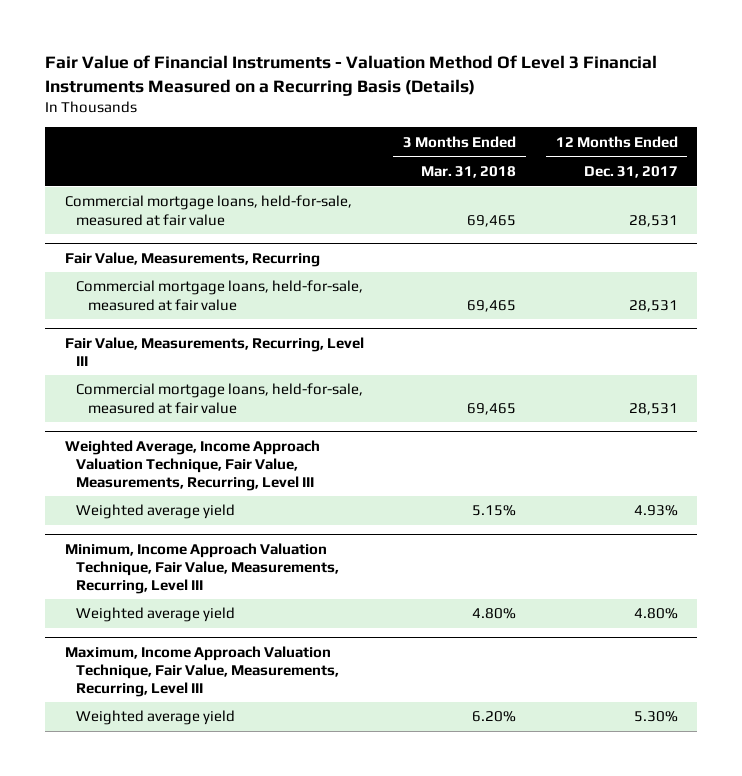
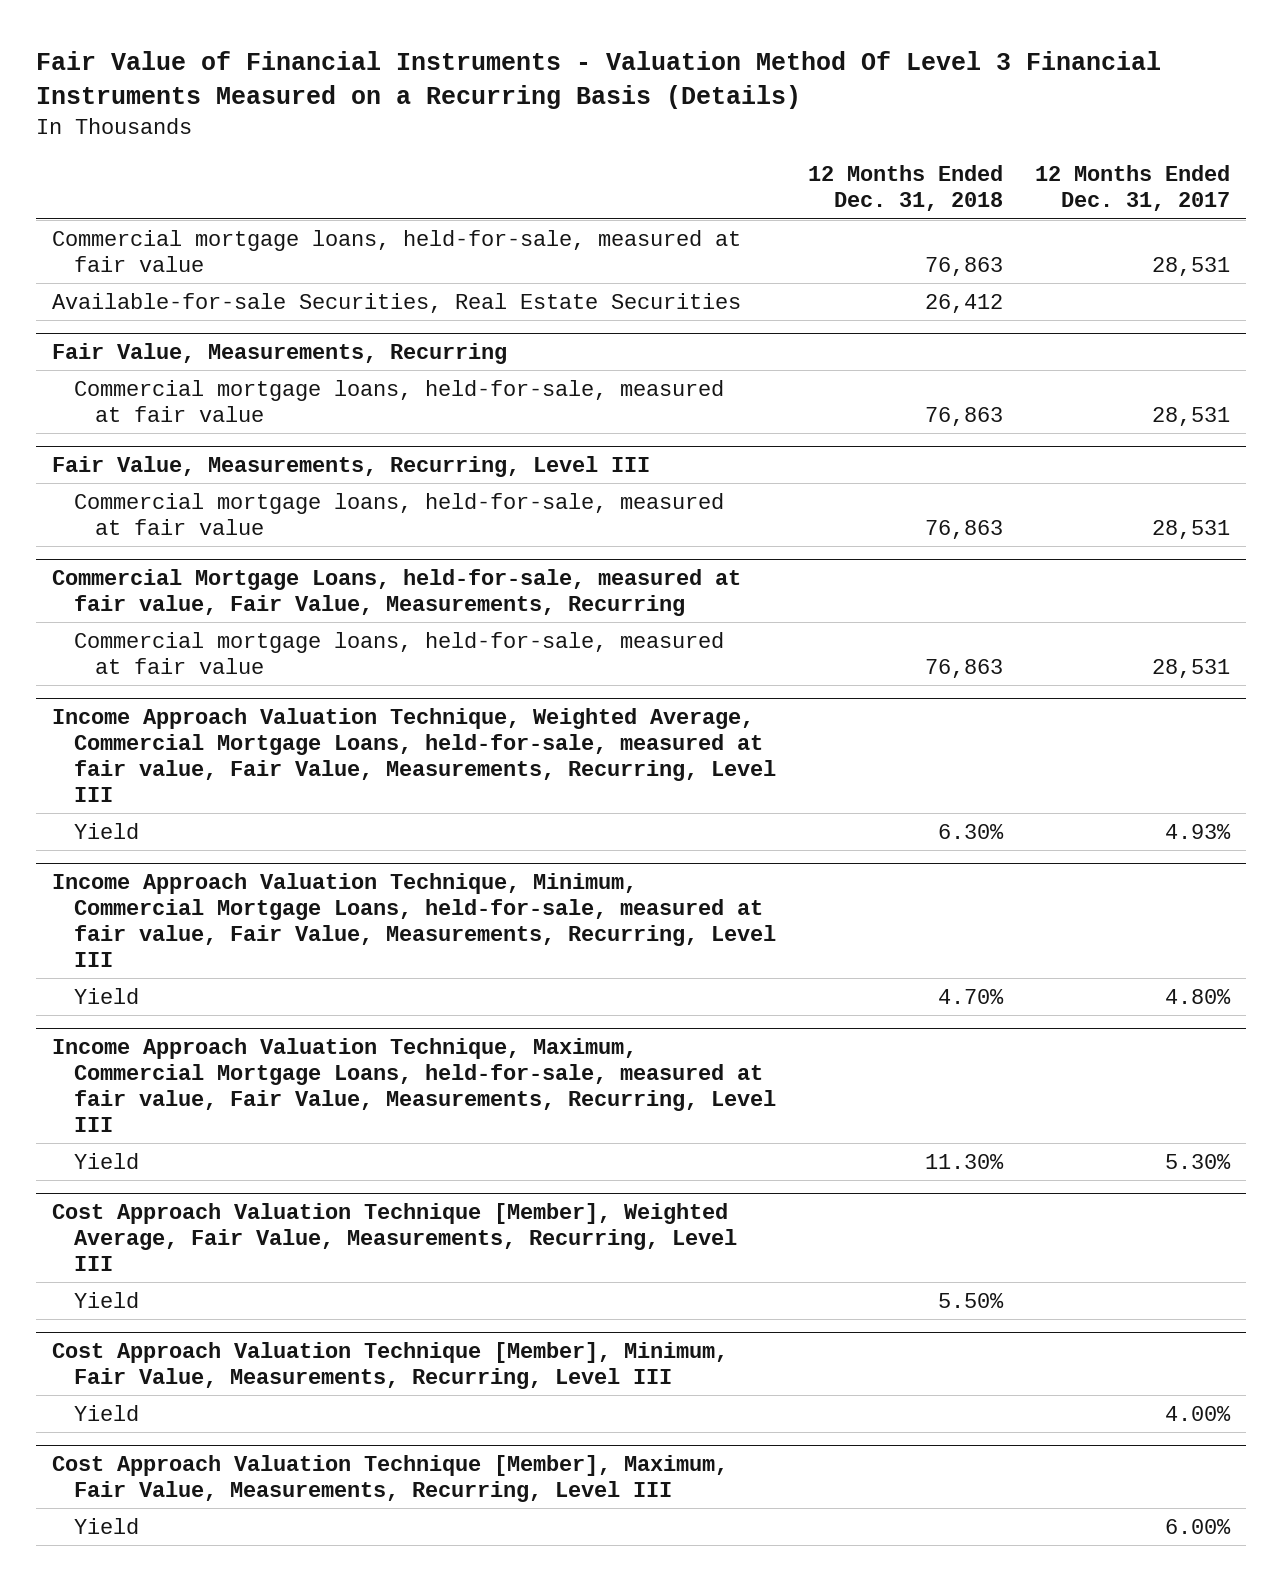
- | 3 Months Ended Mar. 31, 2018 | 12 Months Ended Dec. 31, 2017
+ | 12 Months Ended Dec. 31, 2018 | 12 Months Ended Dec. 31, 2017
+ Available-for-sale Securities, Real Estate Securities | 26,412 |
- Weighted Average, Income Approach Valuation Technique, Fair Value, Measurements, Recurring, Level III
- Weighted average yield | 5.15% | 4.93%
- Minimum, Income Approach Valuation Technique, Fair Value, Measurements, Recurring, Level III
- Weighted average yield | 4.80% | 4.80%
- Maximum, Income Approach Valuation Technique, Fair Value, Measurements, Recurring, Level III
- Weighted average yield | 6.20% | 5.30%
+ Commercial Mortgage Loans, held-for-sale, measured at fair value, Fair Value, Measurements, Recurring
+ Commercial mortgage loans, held-for-sale, measured at fair value | 76,863 | 28,531
+ Income Approach Valuation Technique, Weighted Average, Commercial Mortgage Loans, held-for-sale, measured at fair value, Fair Value, Measurements, Recurring, Level III
+ Yield | 6.30% | 4.93%
+ Income Approach Valuation Technique, Minimum, Commercial Mortgage Loans, held-for-sale, measured at fair value, Fair Value, Measurements, Recurring, Level III
+ Yield | 4.70% | 4.80%
+ Income Approach Valuation Technique, Maximum, Commercial Mortgage Loans, held-for-sale, measured at fair value, Fair Value, Measurements, Recurring, Level III
+ Yield | 11.30% | 5.30%
+ Cost Approach Valuation Technique [Member], Weighted Average, Fair Value, Measurements, Recurring, Level III
+ Yield | 5.50% |
+ Cost Approach Valuation Technique [Member], Minimum, Fair Value, Measurements, Recurring, Level III
+ Yield | | 4.00%
+ Cost Approach Valuation Technique [Member], Maximum, Fair Value, Measurements, Recurring, Level III
+ Yield | | 6.00%

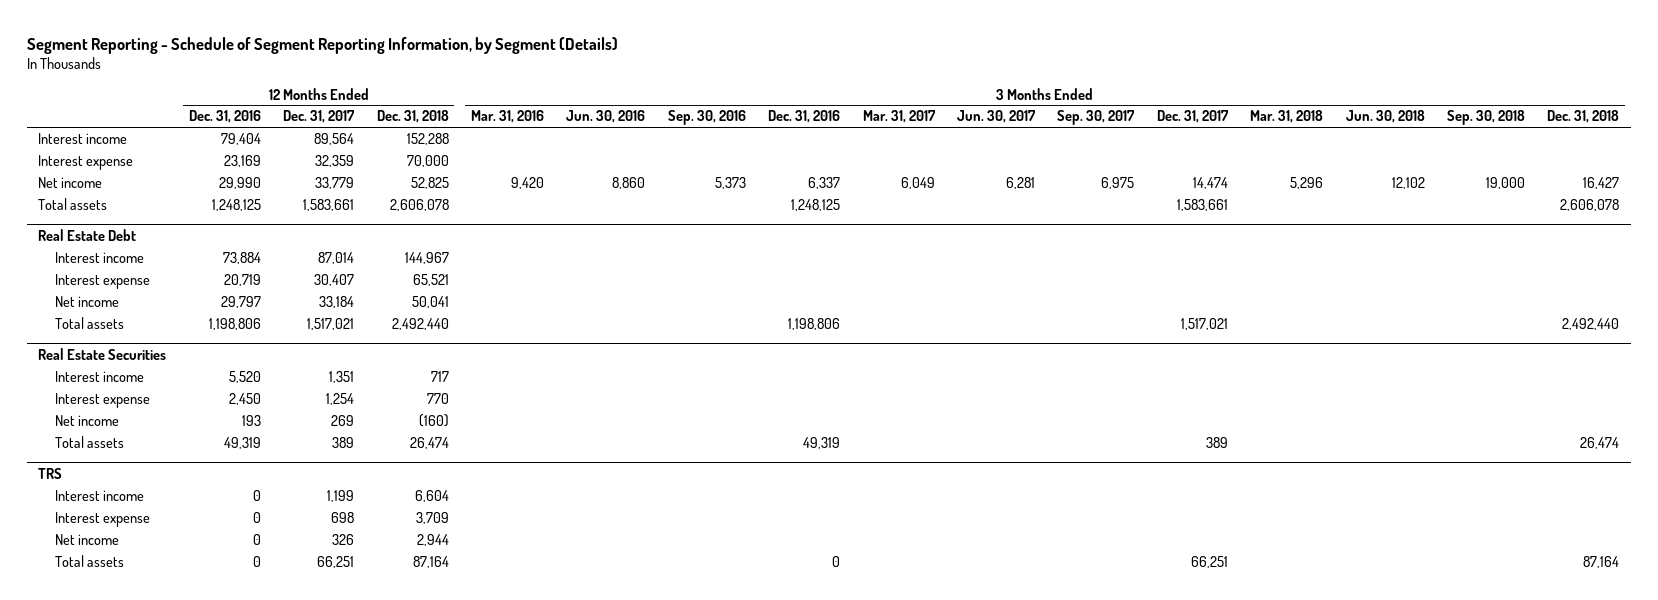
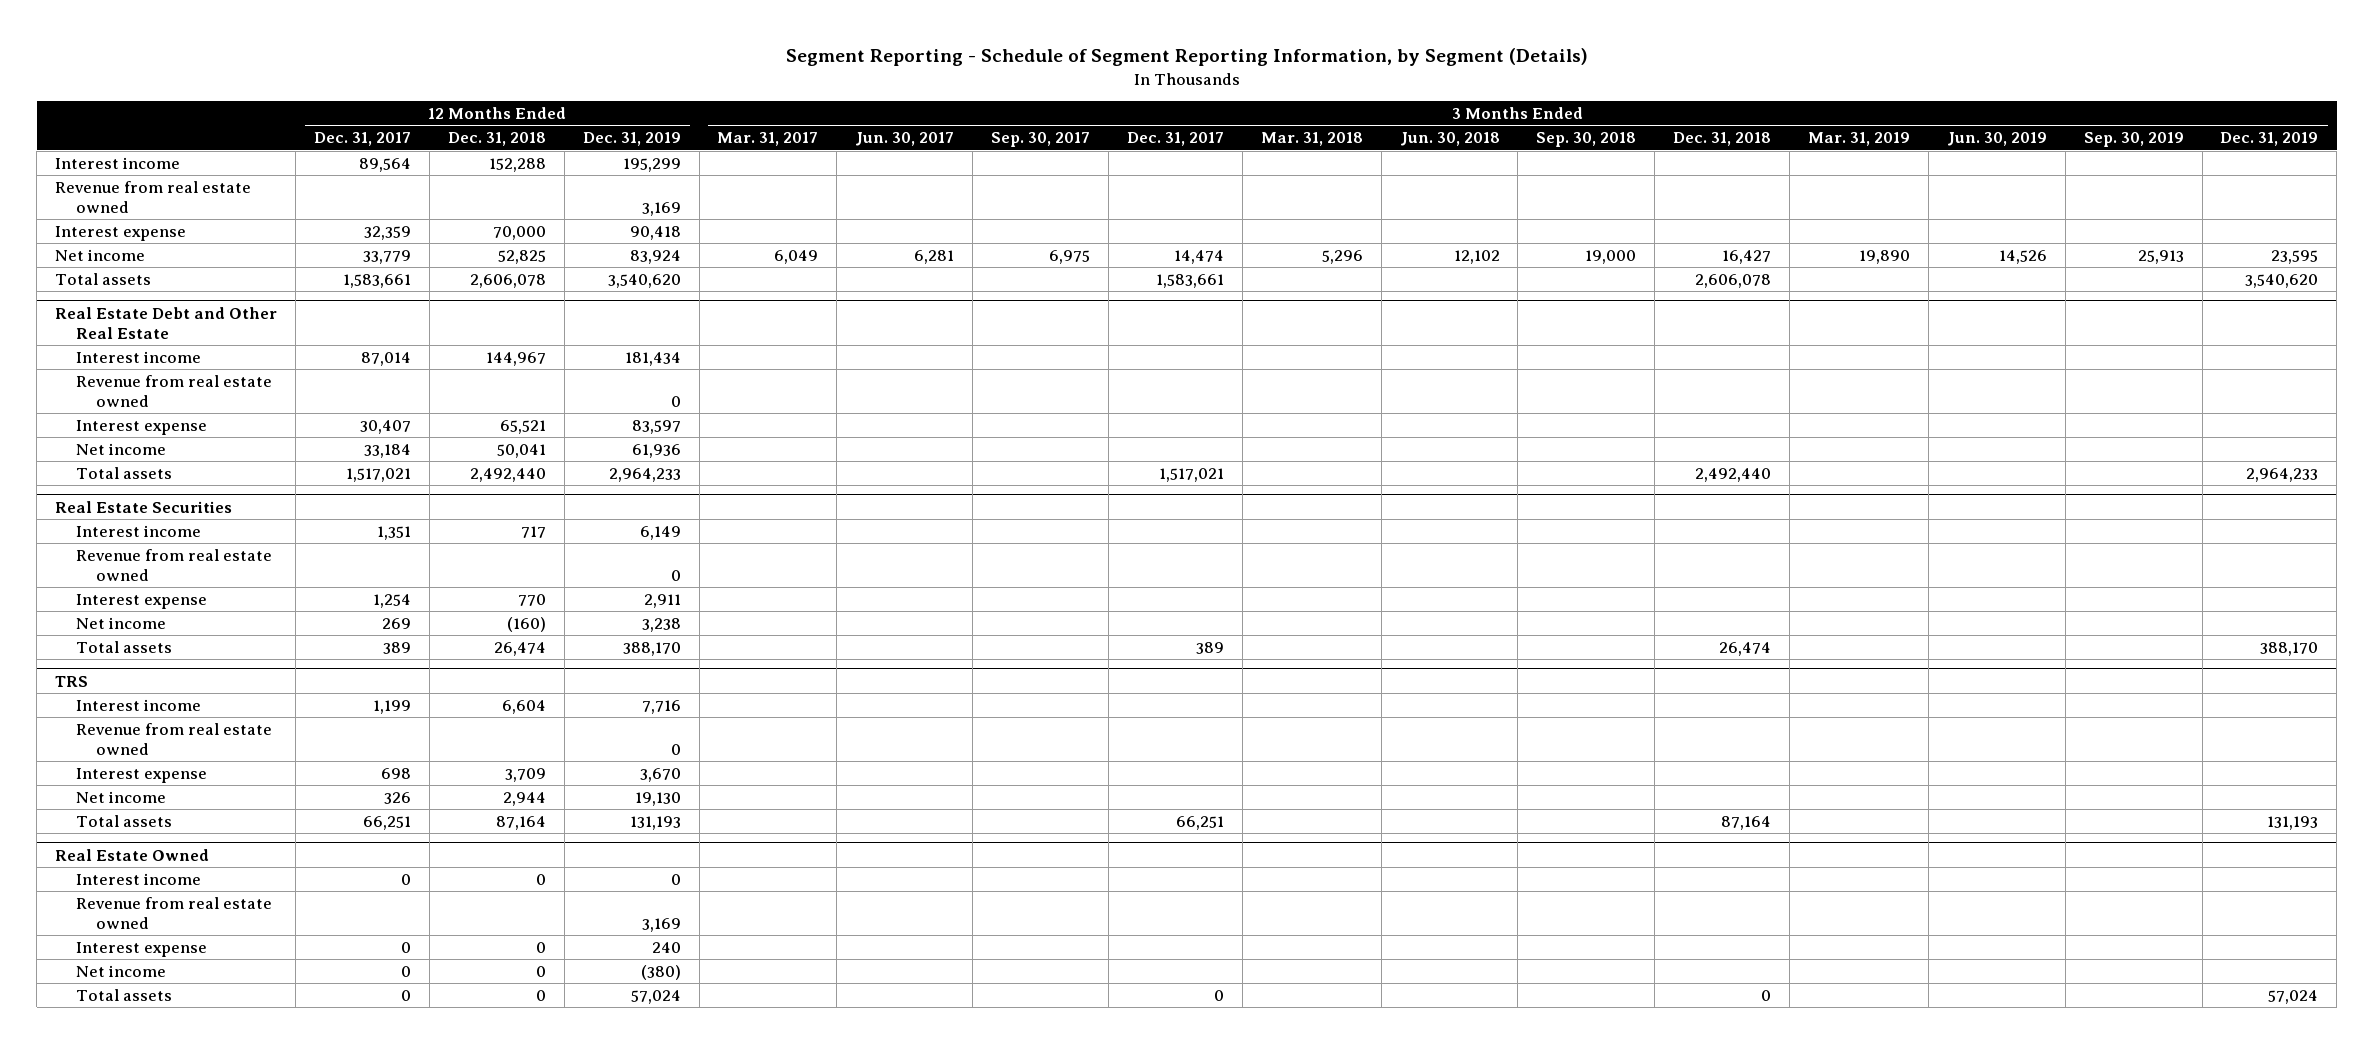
- | 12 Months Ended Dec. 31, 2016 | 12 Months Ended Dec. 31, 2017 | 12 Months Ended Dec. 31, 2018 | 3 Months Ended Mar. 31, 2016 | 3 Months Ended Jun. 30, 2016 | 3 Months Ended Sep. 30, 2016 | 3 Months Ended Dec. 31, 2016 | 3 Months Ended Mar. 31, 2017 | 3 Months Ended Jun. 30, 2017 | 3 Months Ended Sep. 30, 2017 | 3 Months Ended Dec. 31, 2017 | 3 Months Ended Mar. 31, 2018 | 3 Months Ended Jun. 30, 2018 | 3 Months Ended Sep. 30, 2018 | 3 Months Ended Dec. 31, 2018
+ | 12 Months Ended Dec. 31, 2017 | 12 Months Ended Dec. 31, 2018 | 12 Months Ended Dec. 31, 2019 | 3 Months Ended Mar. 31, 2017 | 3 Months Ended Jun. 30, 2017 | 3 Months Ended Sep. 30, 2017 | 3 Months Ended Dec. 31, 2017 | 3 Months Ended Mar. 31, 2018 | 3 Months Ended Jun. 30, 2018 | 3 Months Ended Sep. 30, 2018 | 3 Months Ended Dec. 31, 2018 | 3 Months Ended Mar. 31, 2019 | 3 Months Ended Jun. 30, 2019 | 3 Months Ended Sep. 30, 2019 | 3 Months Ended Dec. 31, 2019
+ Revenue from real estate owned | | | 3,169 | | | | | | | | | | | |
- Real Estate Debt
+ Real Estate Debt and Other Real Estate
+ Revenue from real estate owned | | | 0 | | | | | | | | | | | |
@ Real Estate Securities
+ Revenue from real estate owned | | | 0 | | | | | | | | | | | |
@ TRS
+ Revenue from real estate owned | | | 0 | | | | | | | | | | | |
+ Real Estate Owned
+ Interest income | 0 | 0 | 0 | | | | | | | | | | | |
+ Revenue from real estate owned | | | 3,169 | | | | | | | | | | | |
+ Interest expense | 0 | 0 | 240 | | | | | | | | | | | |
+ Net income | 0 | 0 | (380) | | | | | | | | | | | |
+ Total assets | 0 | 0 | 57,024 | | | | 0 | | | | 0 | | | | 57,024

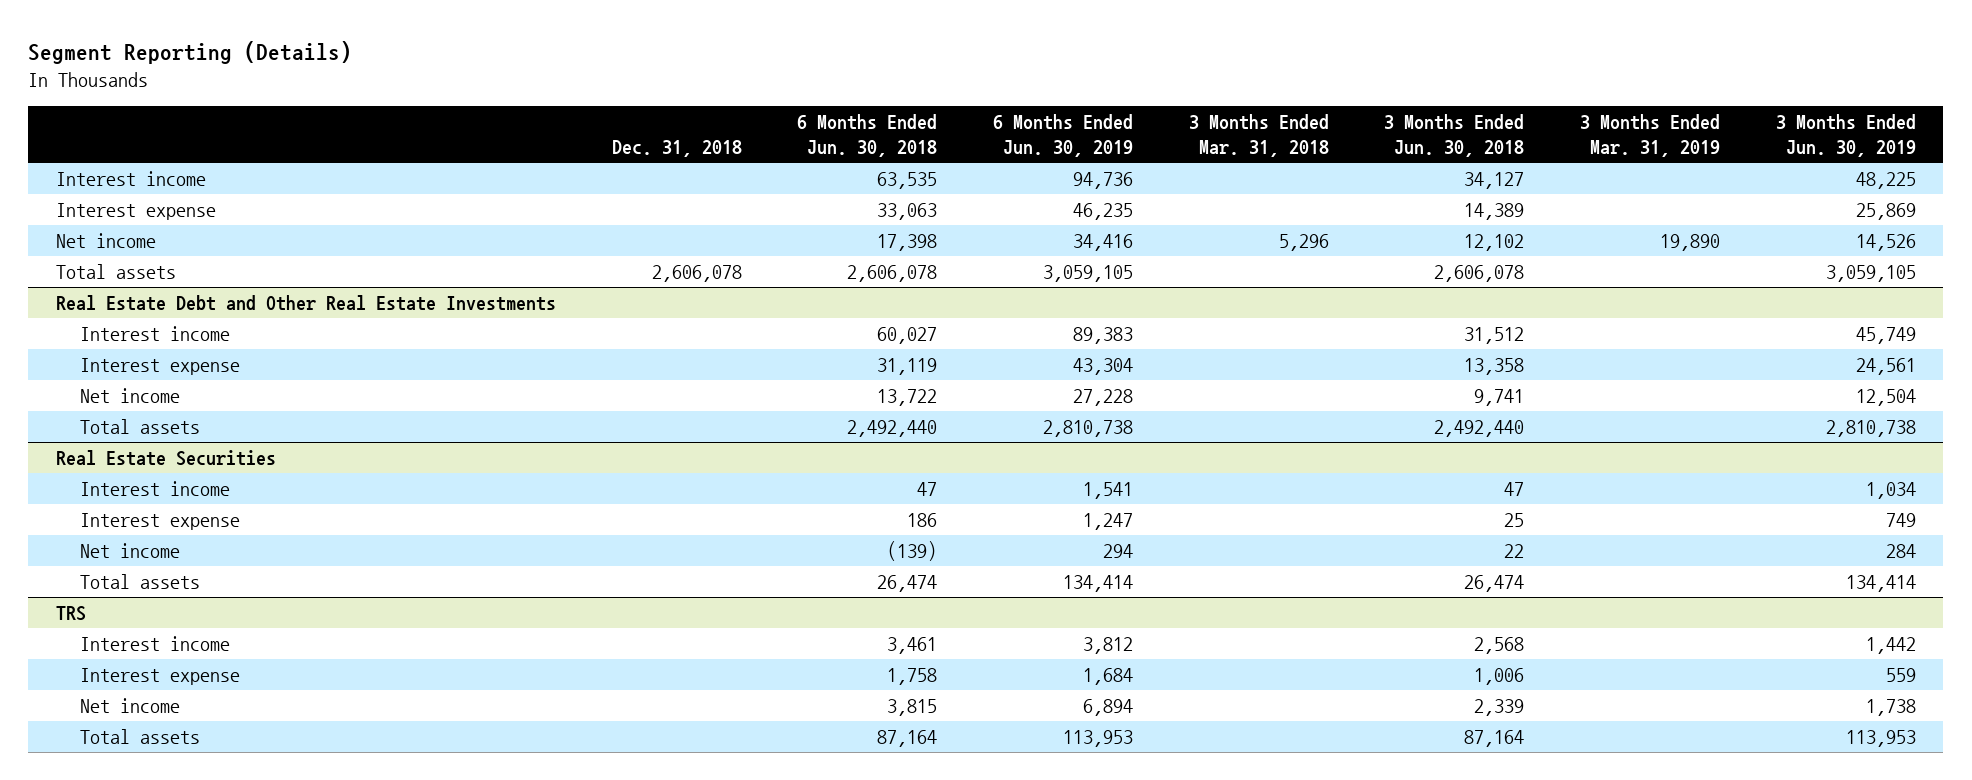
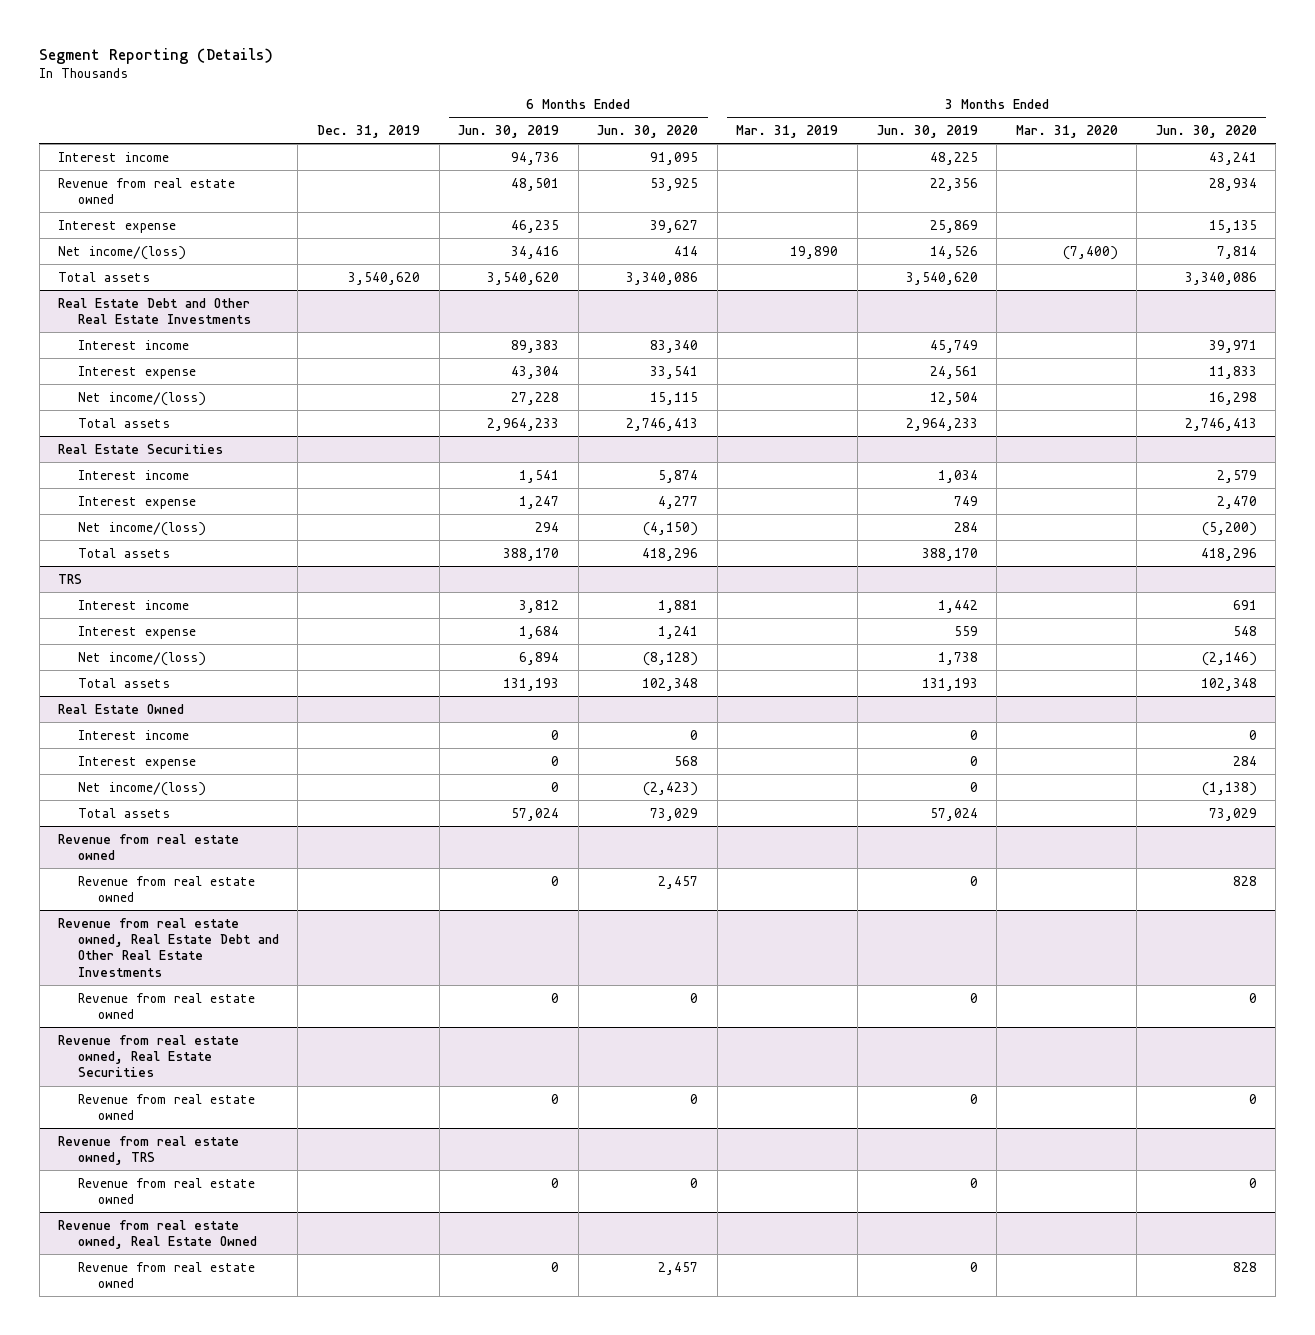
- | Dec. 31, 2018 | 6 Months Ended Jun. 30, 2018 | 6 Months Ended Jun. 30, 2019 | 3 Months Ended Mar. 31, 2018 | 3 Months Ended Jun. 30, 2018 | 3 Months Ended Mar. 31, 2019 | 3 Months Ended Jun. 30, 2019
+ | Dec. 31, 2019 | 6 Months Ended Jun. 30, 2019 | 6 Months Ended Jun. 30, 2020 | 3 Months Ended Mar. 31, 2019 | 3 Months Ended Jun. 30, 2019 | 3 Months Ended Mar. 31, 2020 | 3 Months Ended Jun. 30, 2020
+ Revenue from real estate owned | | 48,501 | 53,925 | | 22,356 | | 28,934
- Net income | | 17,398 | 34,416 | 5,296 | 12,102 | 19,890 | 14,526
- Total assets | 2,606,078 | 2,606,078 | 3,059,105 | | 2,606,078 | | 3,059,105
+ Net income/(loss) | | 34,416 | 414 | 19,890 | 14,526 | (7,400) | 7,814
+ Total assets | 3,540,620 | 3,540,620 | 3,340,086 | | 3,540,620 | | 3,340,086
@ Real Estate Debt and Other Real Estate Investments
- Net income | | 13,722 | 27,228 | | 9,741 | | 12,504
- Total assets | | 2,492,440 | 2,810,738 | | 2,492,440 | | 2,810,738
+ Net income/(loss) | | 27,228 | 15,115 | | 12,504 | | 16,298
+ Total assets | | 2,964,233 | 2,746,413 | | 2,964,233 | | 2,746,413
@ Real Estate Securities
- Net income | | (139) | 294 | | 22 | | 284
- Total assets | | 26,474 | 134,414 | | 26,474 | | 134,414
+ Net income/(loss) | | 294 | (4,150) | | 284 | | (5,200)
+ Total assets | | 388,170 | 418,296 | | 388,170 | | 418,296
@ TRS
- Net income | | 3,815 | 6,894 | | 2,339 | | 1,738
- Total assets | | 87,164 | 113,953 | | 87,164 | | 113,953
+ Net income/(loss) | | 6,894 | (8,128) | | 1,738 | | (2,146)
+ Total assets | | 131,193 | 102,348 | | 131,193 | | 102,348
+ Real Estate Owned
+ Interest income | | 0 | 0 | | 0 | | 0
+ Interest expense | | 0 | 568 | | 0 | | 284
+ Net income/(loss) | | 0 | (2,423) | | 0 | | (1,138)
+ Total assets | | 57,024 | 73,029 | | 57,024 | | 73,029
+ Revenue from real estate owned
+ Revenue from real estate owned | | 0 | 2,457 | | 0 | | 828
+ Revenue from real estate owned, Real Estate Debt and Other Real Estate Investments
+ Revenue from real estate owned | | 0 | 0 | | 0 | | 0
+ Revenue from real estate owned, Real Estate Securities
+ Revenue from real estate owned | | 0 | 0 | | 0 | | 0
+ Revenue from real estate owned, TRS
+ Revenue from real estate owned | | 0 | 0 | | 0 | | 0
+ Revenue from real estate owned, Real Estate Owned
+ Revenue from real estate owned | | 0 | 2,457 | | 0 | | 828

